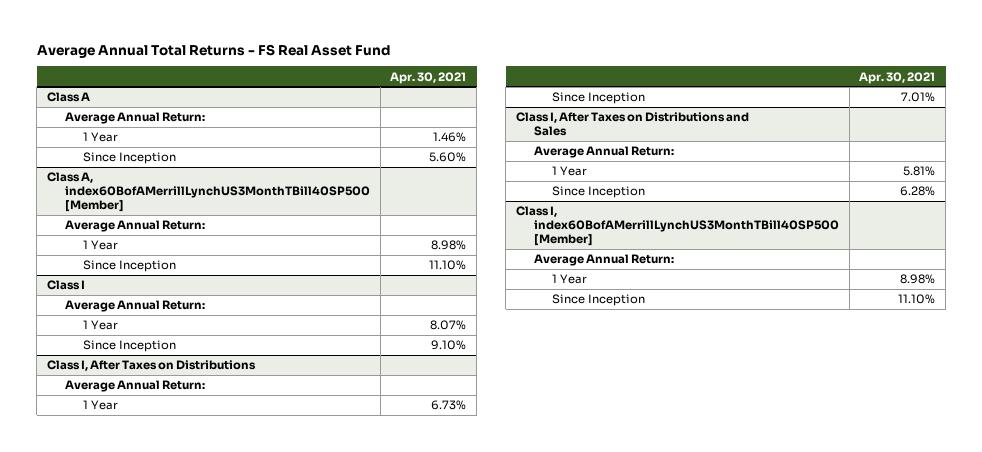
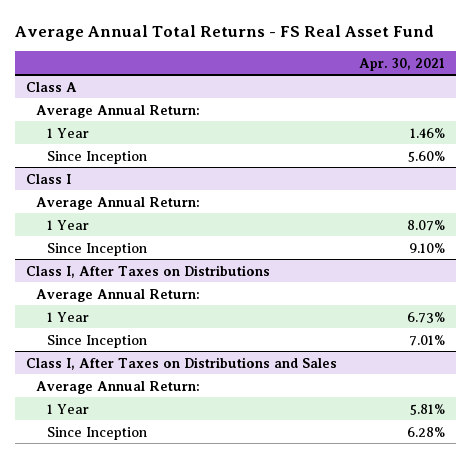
- Class A, index60BofAMerrillLynchUS3MonthTBill40SP500 [Member]
- Average Annual Return:
- 1 Year | 8.98%
- Since Inception | 11.10%
- Class I, index60BofAMerrillLynchUS3MonthTBill40SP500 [Member]
- Average Annual Return:
- 1 Year | 8.98%
- Since Inception | 11.10%

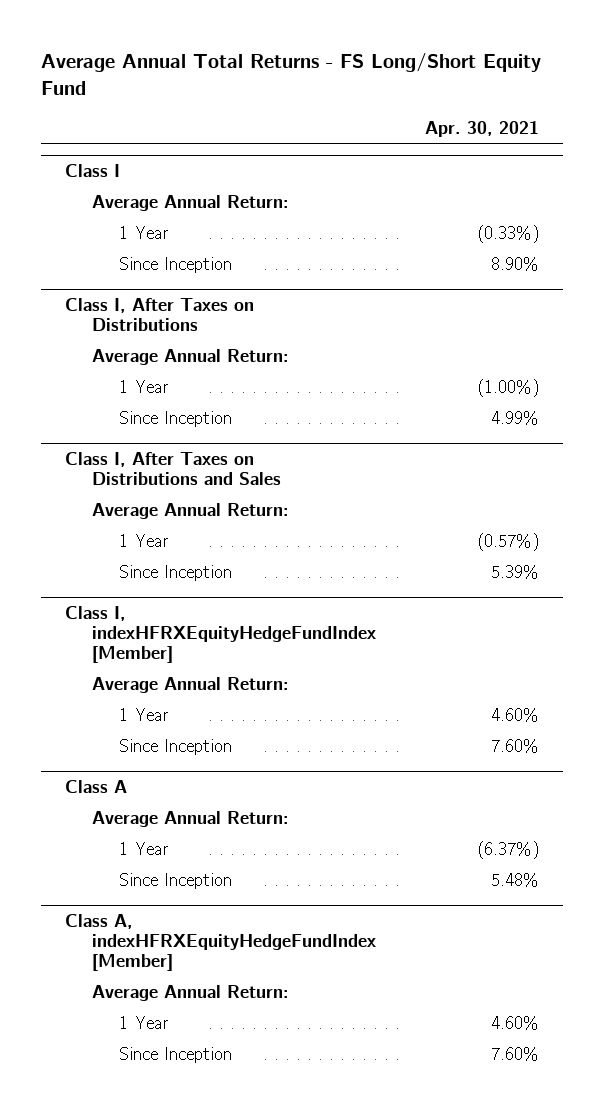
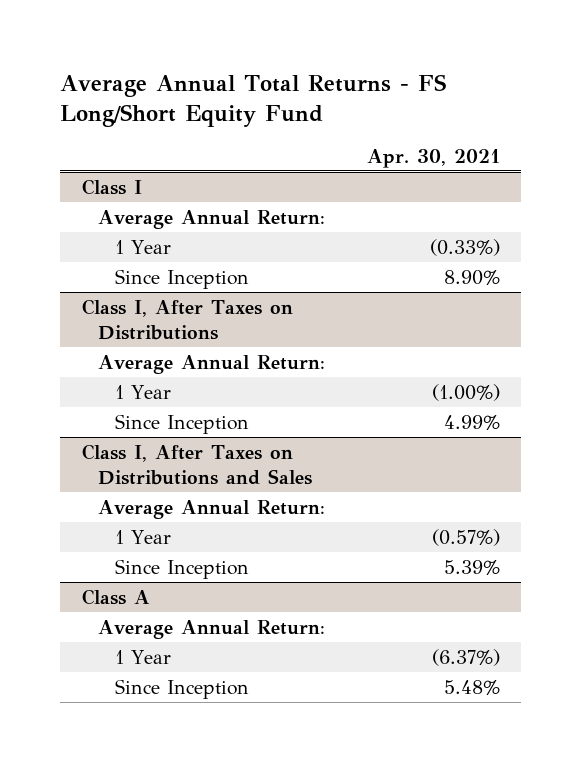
- Class I, indexHFRXEquityHedgeFundIndex [Member]
- Average Annual Return:
- 1 Year | 4.60%
- Since Inception | 7.60%
- Class A, indexHFRXEquityHedgeFundIndex [Member]
- Average Annual Return:
- 1 Year | 4.60%
- Since Inception | 7.60%

